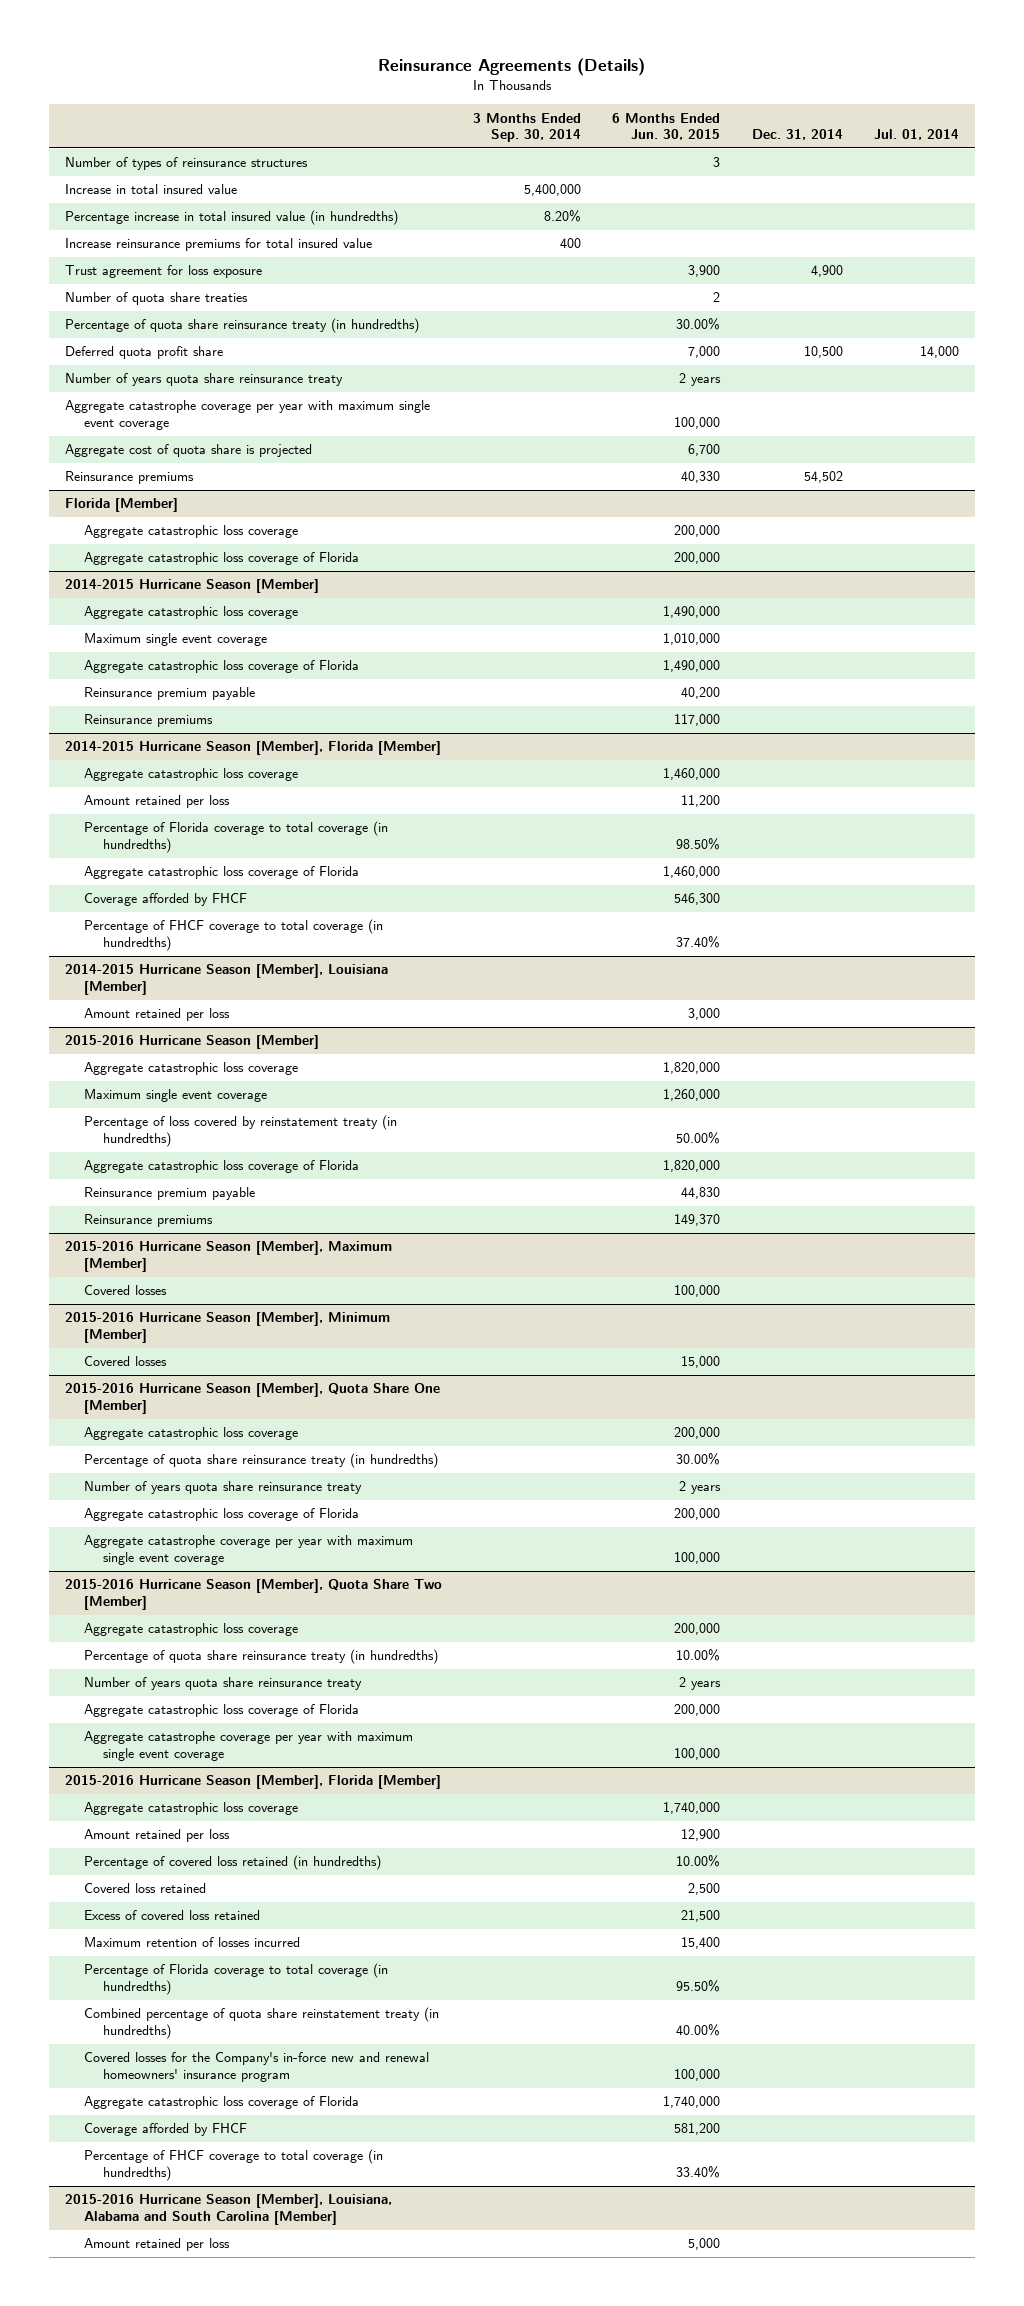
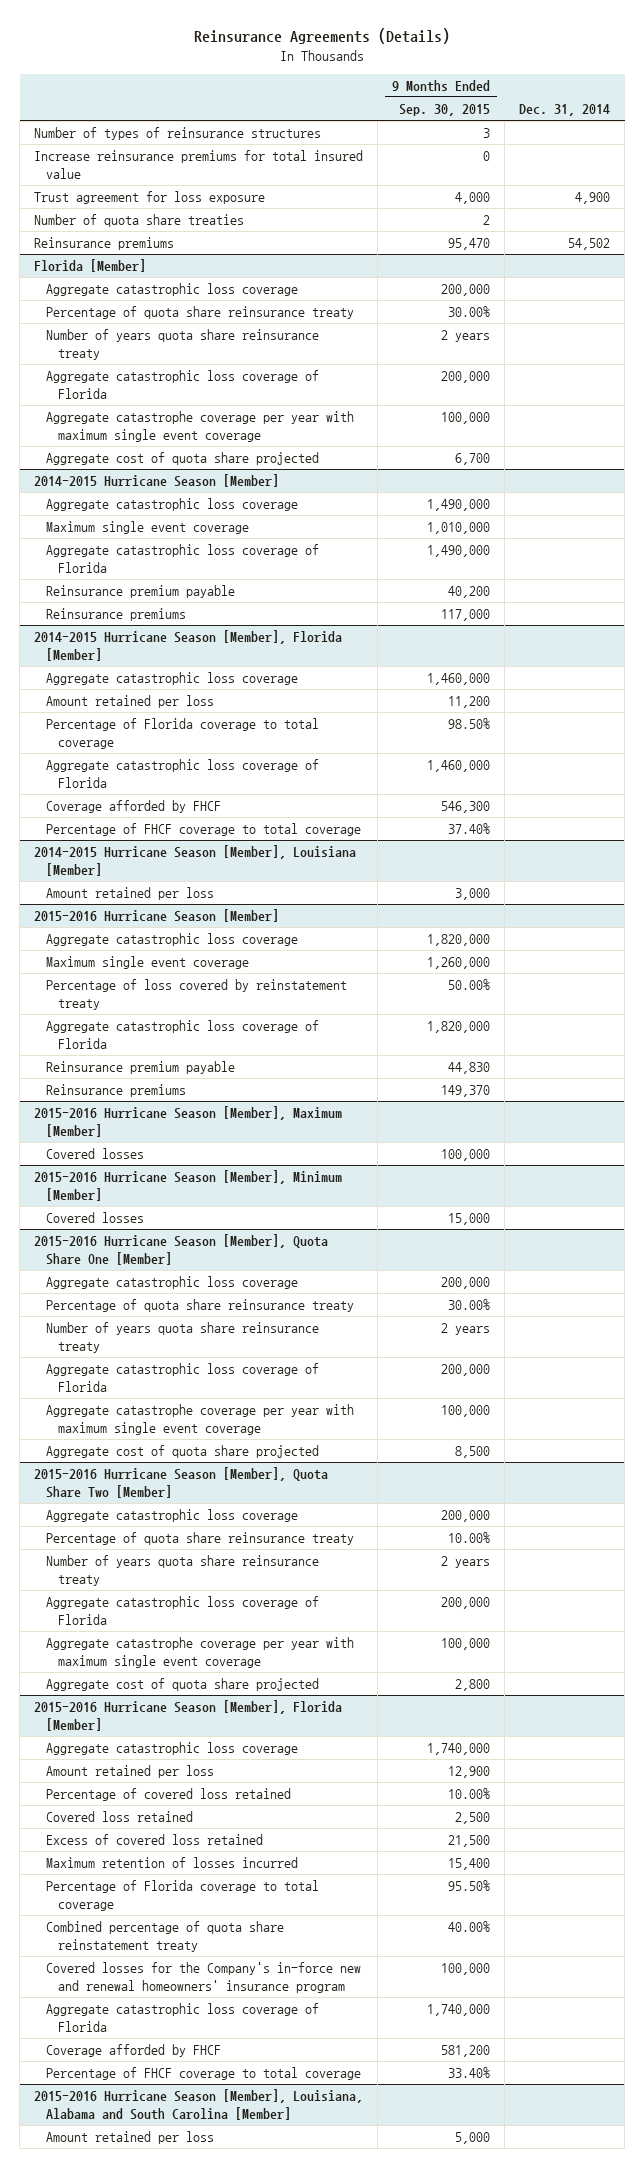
- | 3 Months Ended Sep. 30, 2014 | 6 Months Ended Jun. 30, 2015 | Dec. 31, 2014 | Jul. 01, 2014
+ | 9 Months Ended Sep. 30, 2015 | Dec. 31, 2014
- Increase in total insured value | 5,400,000 | | |
- Percentage increase in total insured value (in hundredths) | 8.20% | | |
- Percentage of quota share reinsurance treaty (in hundredths) | | 30.00% | |
- Deferred quota profit share | | 7,000 | 10,500 | 14,000
- Number of years quota share reinsurance treaty | | 2 years | |
- Aggregate catastrophe coverage per year with maximum single event coverage | | 100,000 | |
- Aggregate cost of quota share is projected | | 6,700 | |
@ Florida [Member]
+ Percentage of quota share reinsurance treaty | 30.00% |
+ Number of years quota share reinsurance treaty | 2 years |
+ Aggregate catastrophe coverage per year with maximum single event coverage | 100,000 |
+ Aggregate cost of quota share projected | 6,700 |
@ 2014-2015 Hurricane Season [Member], Florida [Member]
- Percentage of Florida coverage to total coverage (in hundredths) | | 98.50% | |
+ Percentage of Florida coverage to total coverage | 98.50% |
- Percentage of FHCF coverage to total coverage (in hundredths) | | 37.40% | |
+ Percentage of FHCF coverage to total coverage | 37.40% |
@ 2015-2016 Hurricane Season [Member]
- Percentage of loss covered by reinstatement treaty (in hundredths) | | 50.00% | |
+ Percentage of loss covered by reinstatement treaty | 50.00% |
@ 2015-2016 Hurricane Season [Member], Quota Share One [Member]
- Percentage of quota share reinsurance treaty (in hundredths) | | 30.00% | |
+ Percentage of quota share reinsurance treaty | 30.00% |
+ Aggregate cost of quota share projected | 8,500 |
@ 2015-2016 Hurricane Season [Member], Quota Share Two [Member]
- Percentage of quota share reinsurance treaty (in hundredths) | | 10.00% | |
+ Percentage of quota share reinsurance treaty | 10.00% |
+ Aggregate cost of quota share projected | 2,800 |
@ 2015-2016 Hurricane Season [Member], Florida [Member]
- Percentage of covered loss retained (in hundredths) | | 10.00% | |
+ Percentage of covered loss retained | 10.00% |
- Percentage of Florida coverage to total coverage (in hundredths) | | 95.50% | |
- Combined percentage of quota share reinstatement treaty (in hundredths) | | 40.00% | |
+ Percentage of Florida coverage to total coverage | 95.50% |
+ Combined percentage of quota share reinstatement treaty | 40.00% |
- Percentage of FHCF coverage to total coverage (in hundredths) | | 33.40% | |
+ Percentage of FHCF coverage to total coverage | 33.40% |

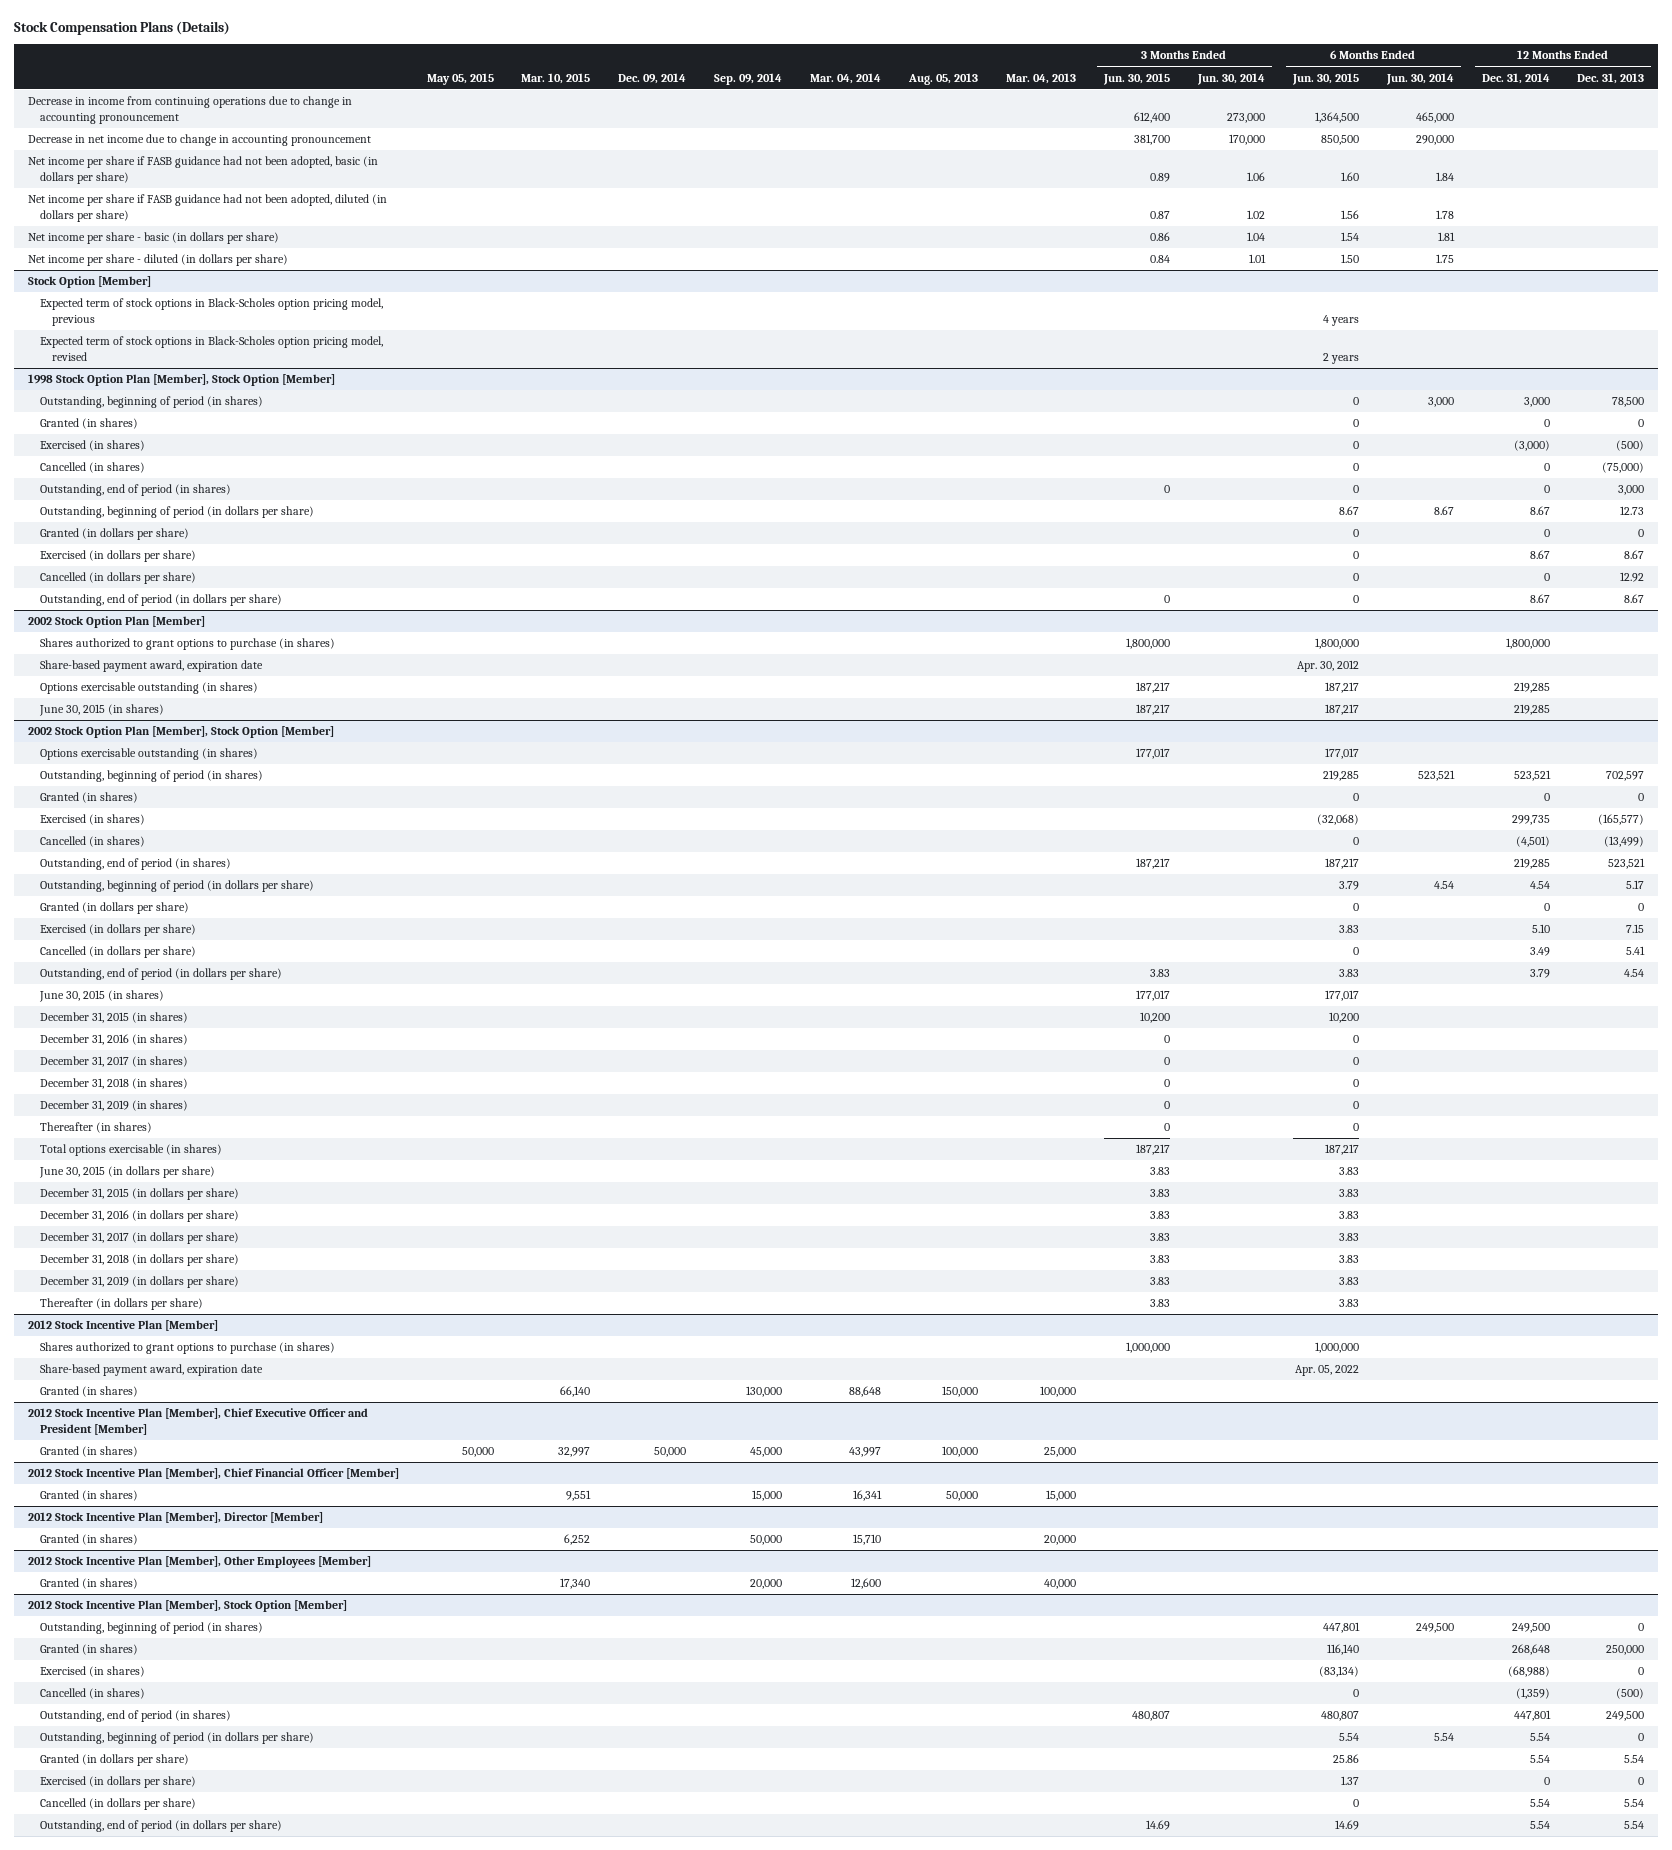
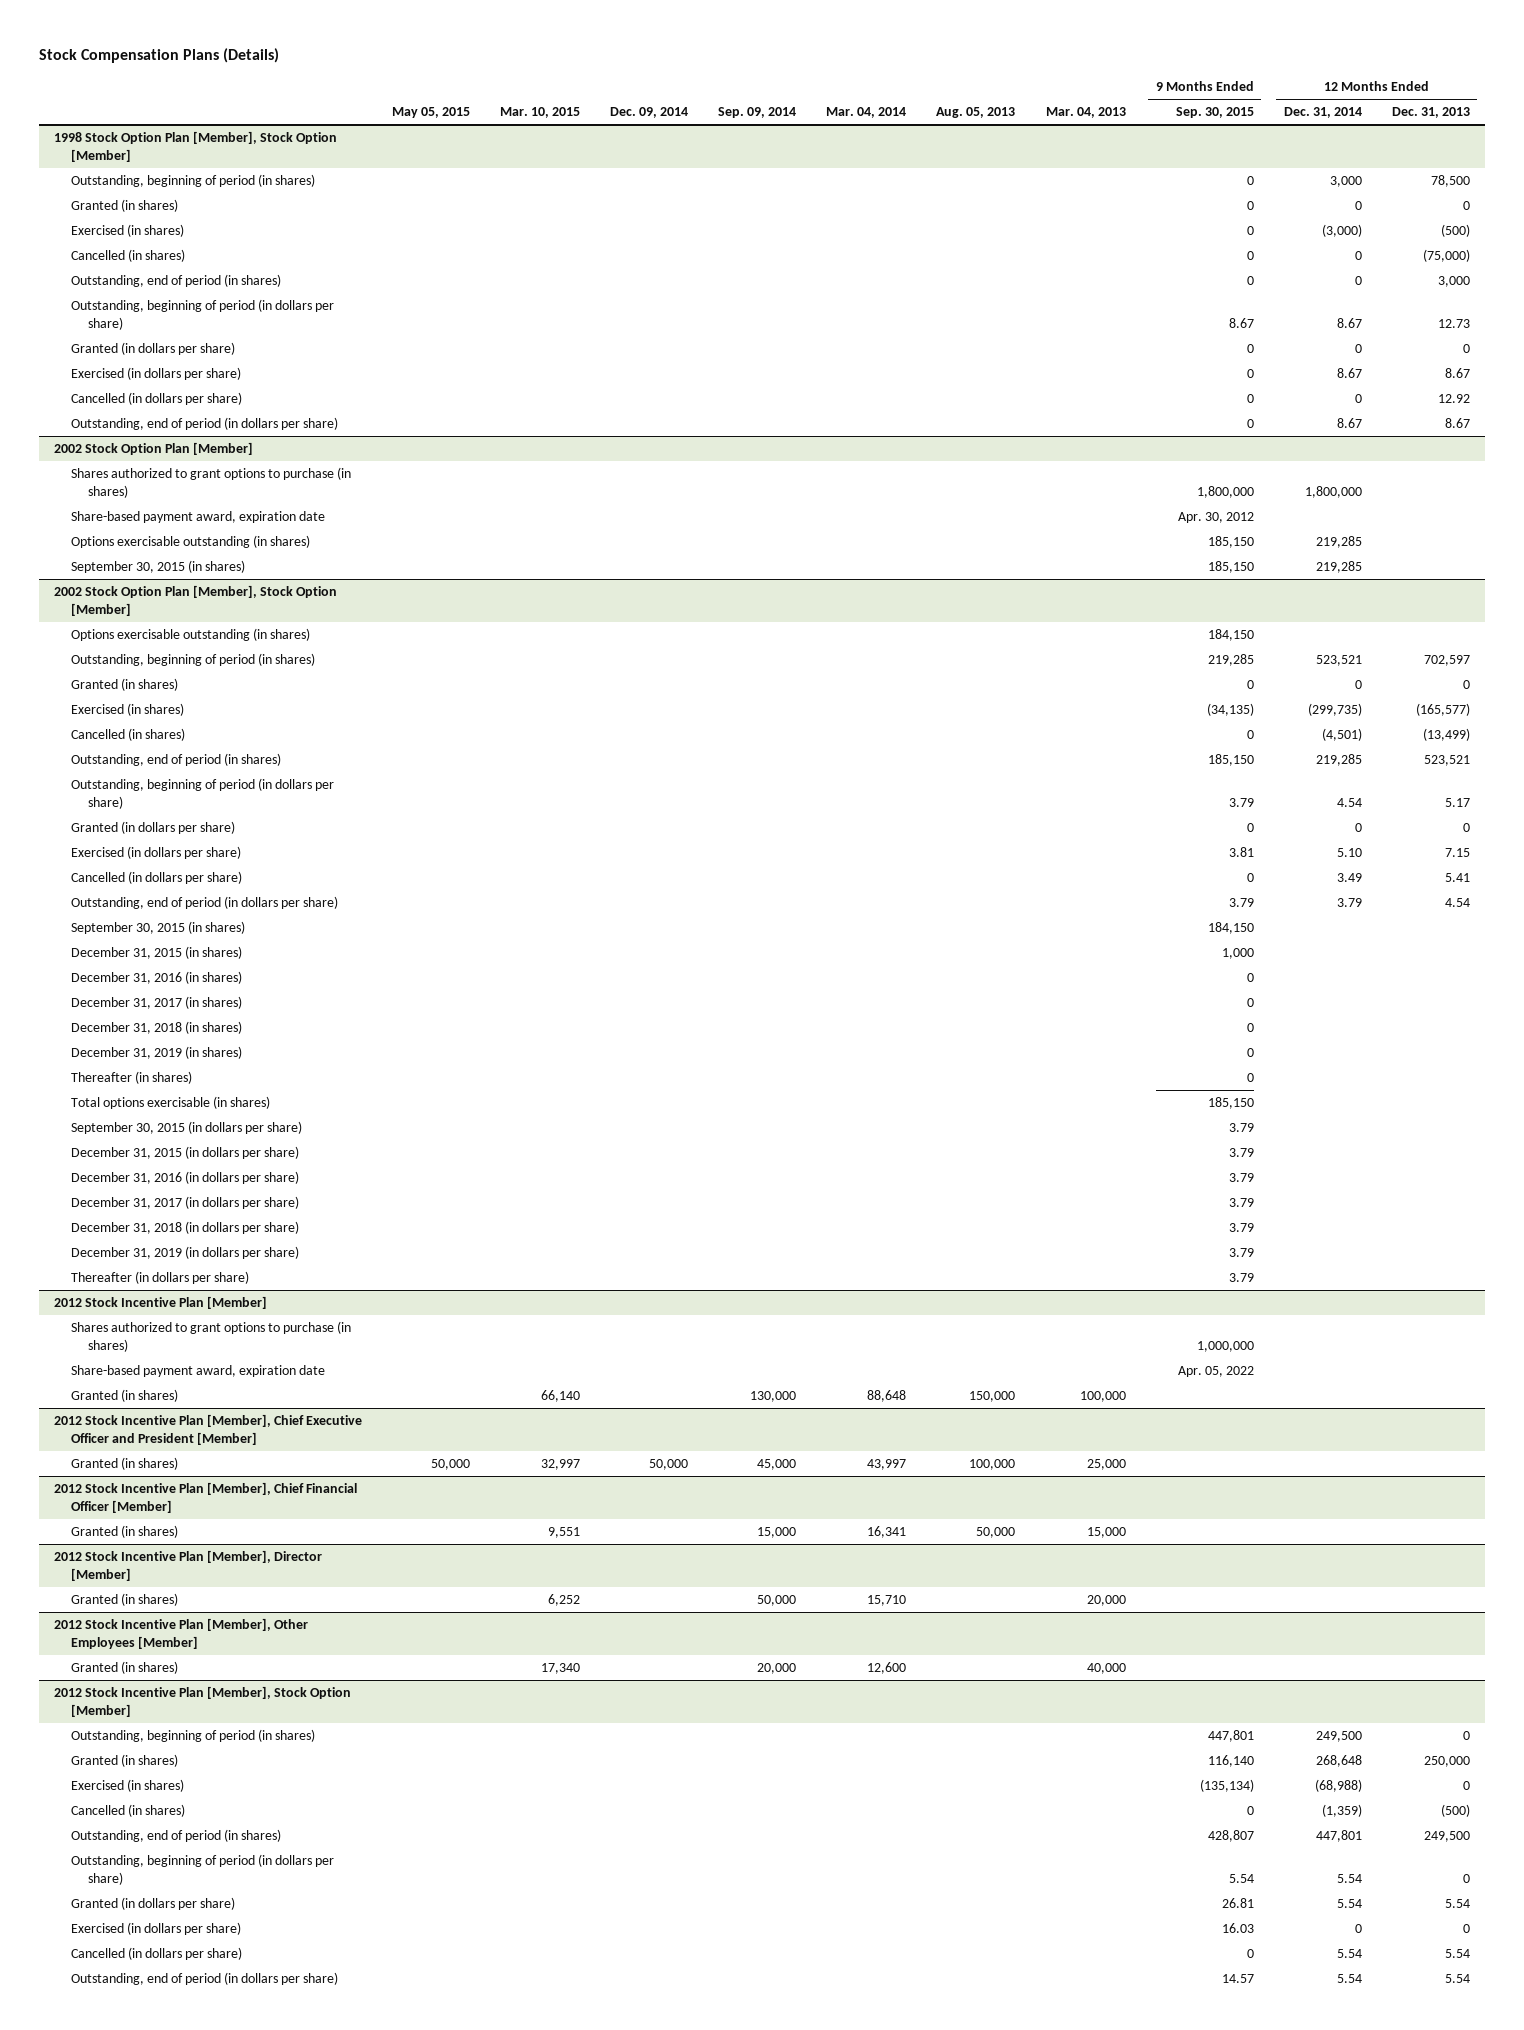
- | May 05, 2015 | Mar. 10, 2015 | Dec. 09, 2014 | Sep. 09, 2014 | Mar. 04, 2014 | Aug. 05, 2013 | Mar. 04, 2013 | 3 Months Ended Jun. 30, 2015 | 3 Months Ended Jun. 30, 2014 | 6 Months Ended Jun. 30, 2015 | 6 Months Ended Jun. 30, 2014 | 12 Months Ended Dec. 31, 2014 | 12 Months Ended Dec. 31, 2013
+ | May 05, 2015 | Mar. 10, 2015 | Dec. 09, 2014 | Sep. 09, 2014 | Mar. 04, 2014 | Aug. 05, 2013 | Mar. 04, 2013 | 9 Months Ended Sep. 30, 2015 | 12 Months Ended Dec. 31, 2014 | 12 Months Ended Dec. 31, 2013
- Decrease in income from continuing operations due to change in accounting pronouncement | | | | | | | | 612,400 | 273,000 | 1,364,500 | 465,000 | |
- Decrease in net income due to change in accounting pronouncement | | | | | | | | 381,700 | 170,000 | 850,500 | 290,000 | |
- Net income per share if FASB guidance had not been adopted, basic (in dollars per share) | | | | | | | | 0.89 | 1.06 | 1.60 | 1.84 | |
- Net income per share if FASB guidance had not been adopted, diluted (in dollars per share) | | | | | | | | 0.87 | 1.02 | 1.56 | 1.78 | |
- Net income per share - basic (in dollars per share) | | | | | | | | 0.86 | 1.04 | 1.54 | 1.81 | |
- Net income per share - diluted (in dollars per share) | | | | | | | | 0.84 | 1.01 | 1.50 | 1.75 | |
- Stock Option [Member]
- Expected term of stock options in Black-Scholes option pricing model, previous | | | | | | | | | | 4 years | | |
- Expected term of stock options in Black-Scholes option pricing model, revised | | | | | | | | | | 2 years | | |
@ 2002 Stock Option Plan [Member]
- June 30, 2015 (in shares) | | | | | | | | 187,217 | | 187,217 | | 219,285 |
+ September 30, 2015 (in shares) | | | | | | | | 185,150 | 219,285 |
@ 2002 Stock Option Plan [Member], Stock Option [Member]
- Exercised (in shares) | | | | | | | | | | (32,068) | | 299,735 | (165,577)
+ Exercised (in shares) | | | | | | | | (34,135) | (299,735) | (165,577)
- June 30, 2015 (in shares) | | | | | | | | 177,017 | | 177,017 | | |
+ September 30, 2015 (in shares) | | | | | | | | 184,150 | |
- June 30, 2015 (in dollars per share) | | | | | | | | 3.83 | | 3.83 | | |
+ September 30, 2015 (in dollars per share) | | | | | | | | 3.79 | |

